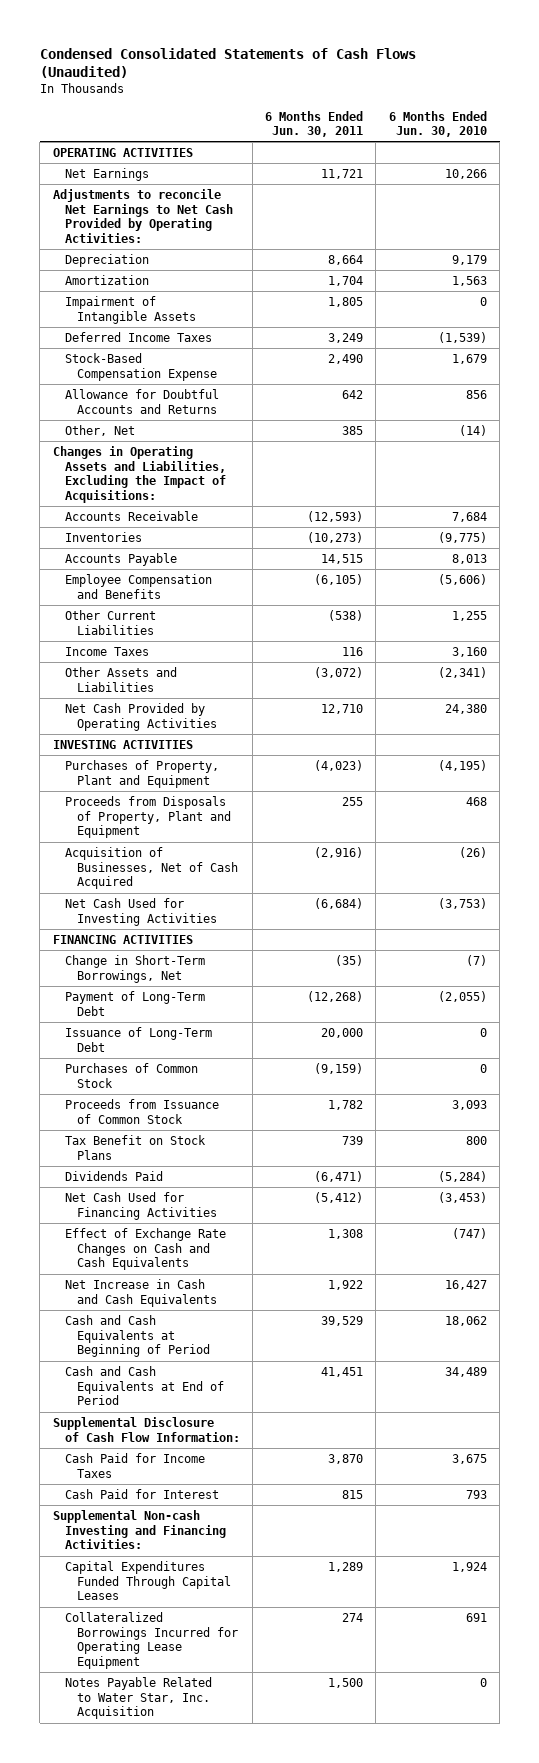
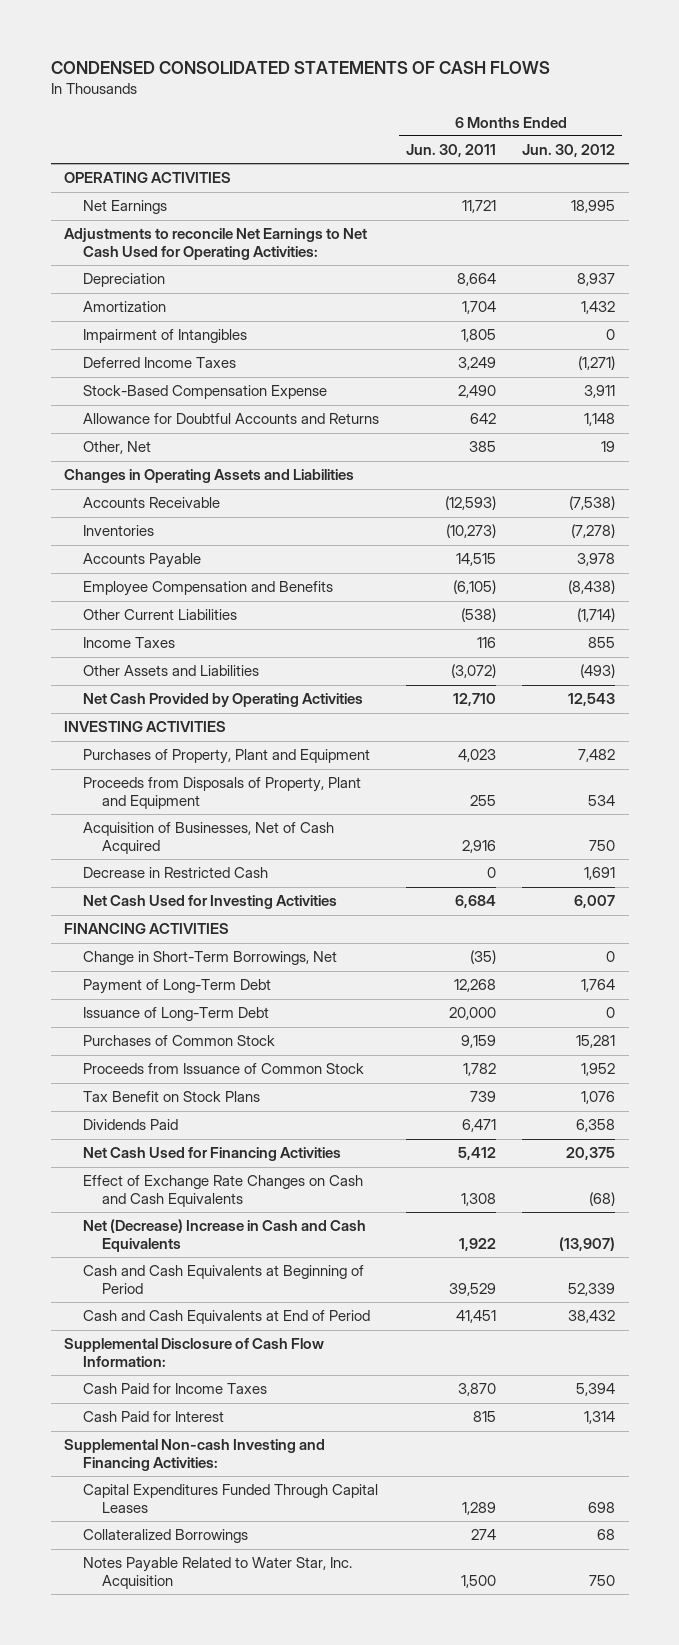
- Condensed Consolidated Statements of Cash Flows (Unaudited)
+ CONDENSED CONSOLIDATED STATEMENTS OF CASH FLOWS
- | 6 Months Ended Jun. 30, 2011 | 6 Months Ended Jun. 30, 2010
+ | 6 Months Ended Jun. 30, 2011 | 6 Months Ended Jun. 30, 2012
- Adjustments to reconcile Net Earnings to Net Cash Provided by Operating Activities:
+ Adjustments to reconcile Net Earnings to Net Cash Used for Operating Activities:
- Impairment of Intangible Assets | 1,805 | 0
+ Impairment of Intangibles | 1,805 | 0
- Changes in Operating Assets and Liabilities, Excluding the Impact of Acquisitions:
+ Changes in Operating Assets and Liabilities
- Purchases of Property, Plant and Equipment | (4,023) | (4,195)
+ Purchases of Property, Plant and Equipment | 4,023 | 7,482
- Acquisition of Businesses, Net of Cash Acquired | (2,916) | (26)
- Net Cash Used for Investing Activities | (6,684) | (3,753)
+ Acquisition of Businesses, Net of Cash Acquired | 2,916 | 750
+ Decrease in Restricted Cash | 0 | 1,691
+ Net Cash Used for Investing Activities | 6,684 | 6,007
- Payment of Long-Term Debt | (12,268) | (2,055)
+ Payment of Long-Term Debt | 12,268 | 1,764
- Purchases of Common Stock | (9,159) | 0
+ Purchases of Common Stock | 9,159 | 15,281
- Dividends Paid | (6,471) | (5,284)
- Net Cash Used for Financing Activities | (5,412) | (3,453)
+ Dividends Paid | 6,471 | 6,358
+ Net Cash Used for Financing Activities | 5,412 | 20,375
- Net Increase in Cash and Cash Equivalents | 1,922 | 16,427
+ Net (Decrease) Increase in Cash and Cash Equivalents | 1,922 | (13,907)
- Collateralized Borrowings Incurred for Operating Lease Equipment | 274 | 691
+ Collateralized Borrowings | 274 | 68

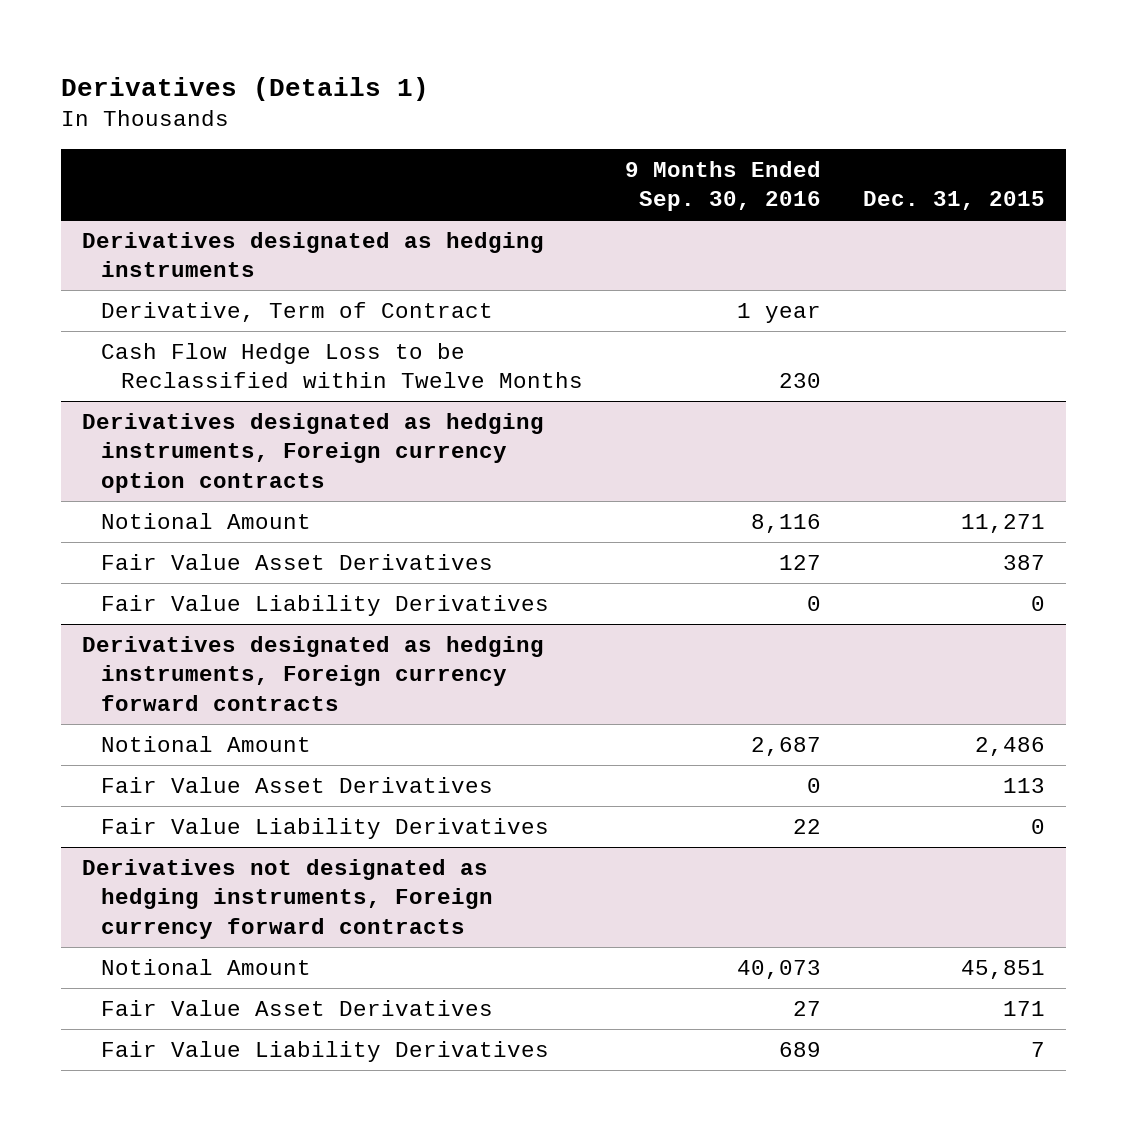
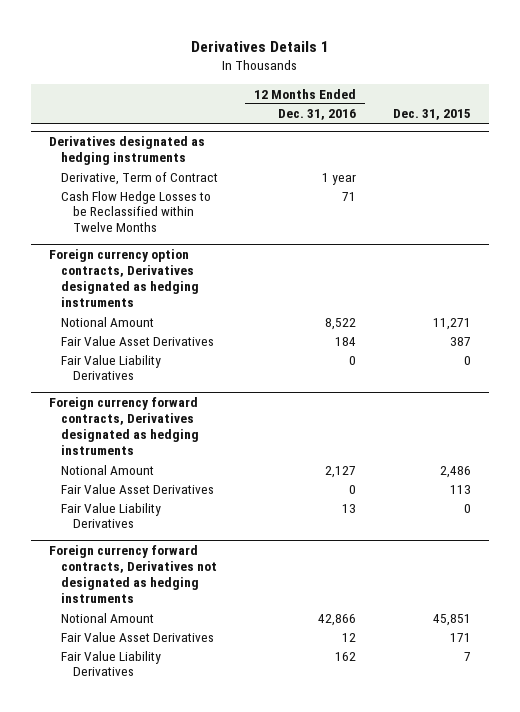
- Derivatives (Details 1)
+ Derivatives Details 1
- | 9 Months Ended Sep. 30, 2016 | Dec. 31, 2015
+ | 12 Months Ended Dec. 31, 2016 | Dec. 31, 2015
@ Derivatives designated as hedging instruments
- Cash Flow Hedge Loss to be Reclassified within Twelve Months | 230 |
- Derivatives designated as hedging instruments, Foreign currency option contracts
@ Derivatives designated as hedging instruments
+ Cash Flow Hedge Losses to be Reclassified within Twelve Months | 71 |
+ Foreign currency option contracts, Derivatives designated as hedging instruments
- Derivatives designated as hedging instruments, Foreign currency forward contracts
+ Foreign currency forward contracts, Derivatives designated as hedging instruments
- Derivatives not designated as hedging instruments, Foreign currency forward contracts
+ Foreign currency forward contracts, Derivatives not designated as hedging instruments

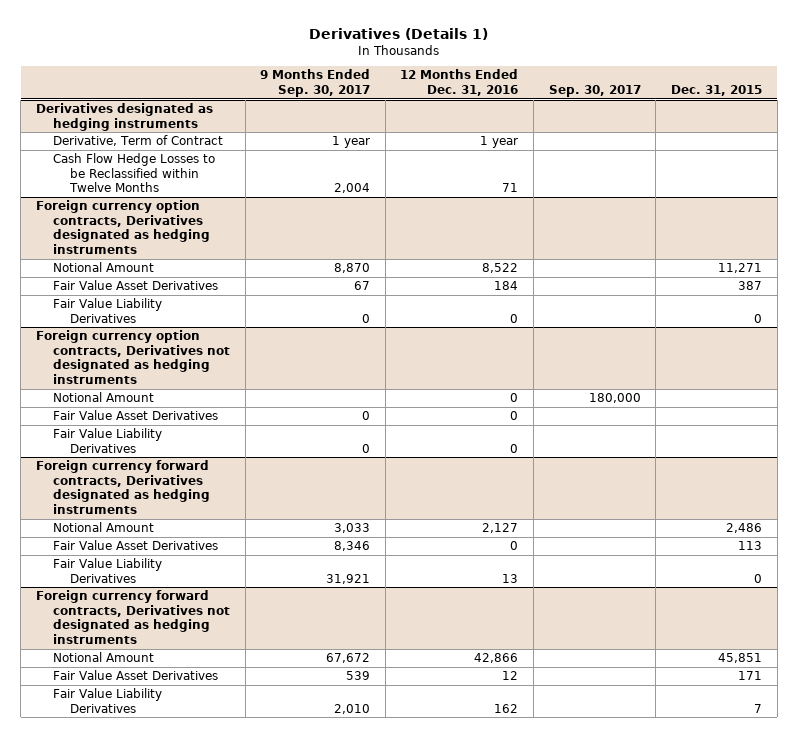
- Derivatives Details 1
+ Derivatives (Details 1)
- | 12 Months Ended Dec. 31, 2016 | Dec. 31, 2015
+ | 9 Months Ended Sep. 30, 2017 | 12 Months Ended Dec. 31, 2016 | Sep. 30, 2017 | Dec. 31, 2015
+ Foreign currency option contracts, Derivatives not designated as hedging instruments
+ Notional Amount | | 0 | 180,000 |
+ Fair Value Asset Derivatives | 0 | 0 | |
+ Fair Value Liability Derivatives | 0 | 0 | |

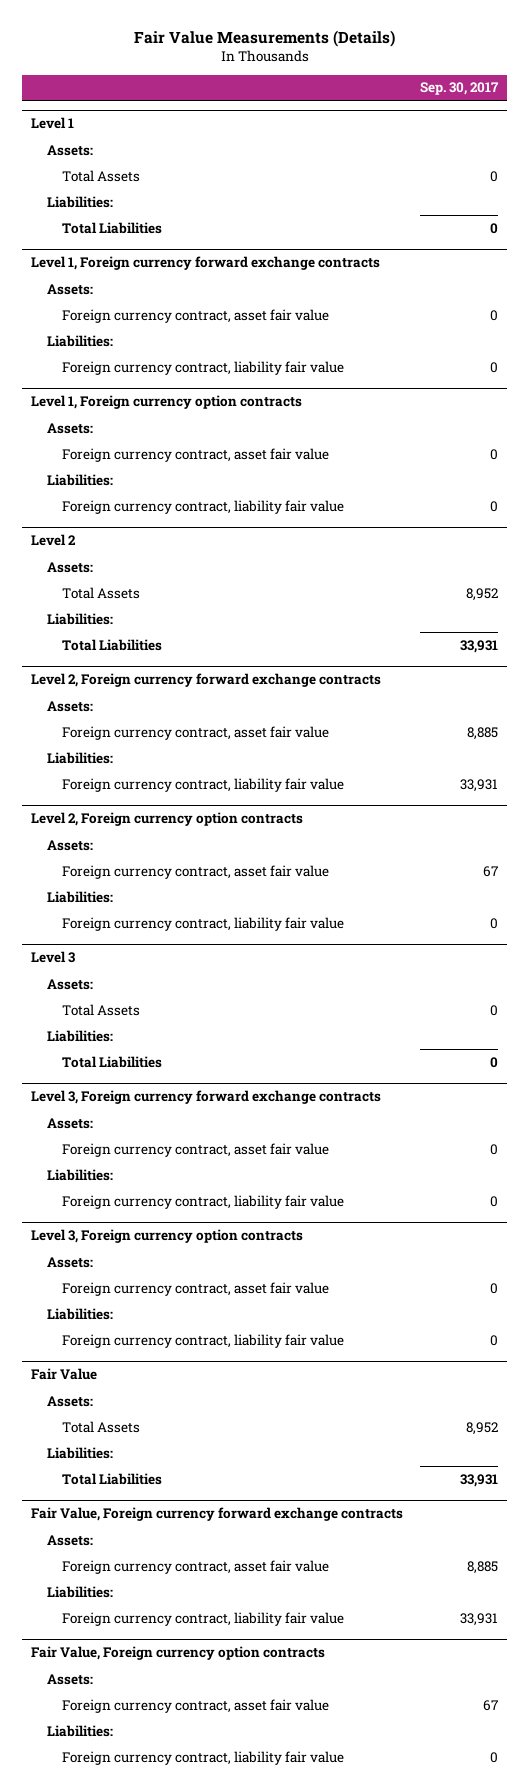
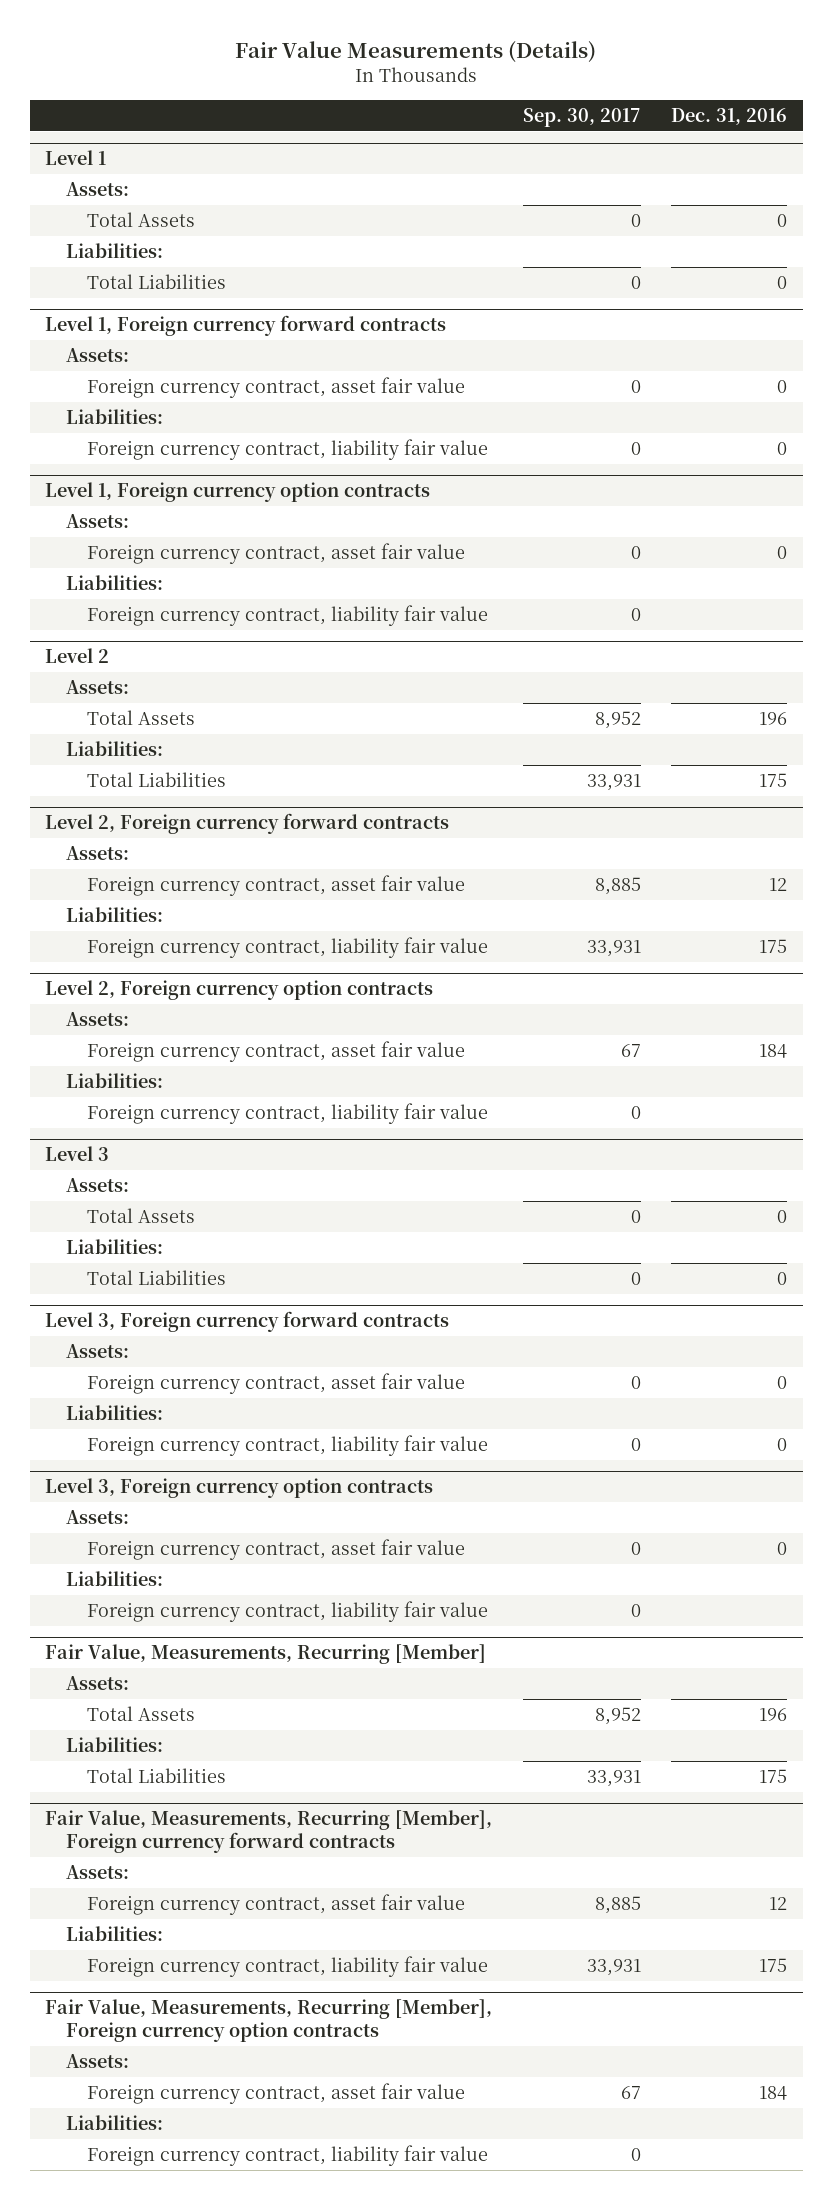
- | Sep. 30, 2017
+ | Sep. 30, 2017 | Dec. 31, 2016
- Level 1, Foreign currency forward exchange contracts
+ Level 1, Foreign currency forward contracts
- Level 2, Foreign currency forward exchange contracts
+ Level 2, Foreign currency forward contracts
- Level 3, Foreign currency forward exchange contracts
+ Level 3, Foreign currency forward contracts
- Fair Value
+ Fair Value, Measurements, Recurring [Member]
- Fair Value, Foreign currency forward exchange contracts
+ Fair Value, Measurements, Recurring [Member], Foreign currency forward contracts
- Fair Value, Foreign currency option contracts
+ Fair Value, Measurements, Recurring [Member], Foreign currency option contracts

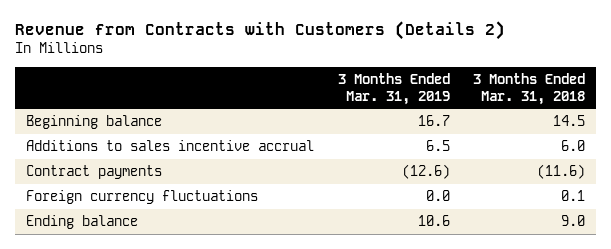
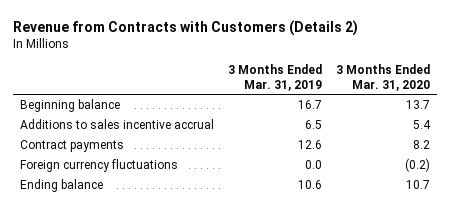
- | 3 Months Ended Mar. 31, 2019 | 3 Months Ended Mar. 31, 2018
+ | 3 Months Ended Mar. 31, 2019 | 3 Months Ended Mar. 31, 2020
- Contract payments | (12.6) | (11.6)
+ Contract payments | 12.6 | 8.2

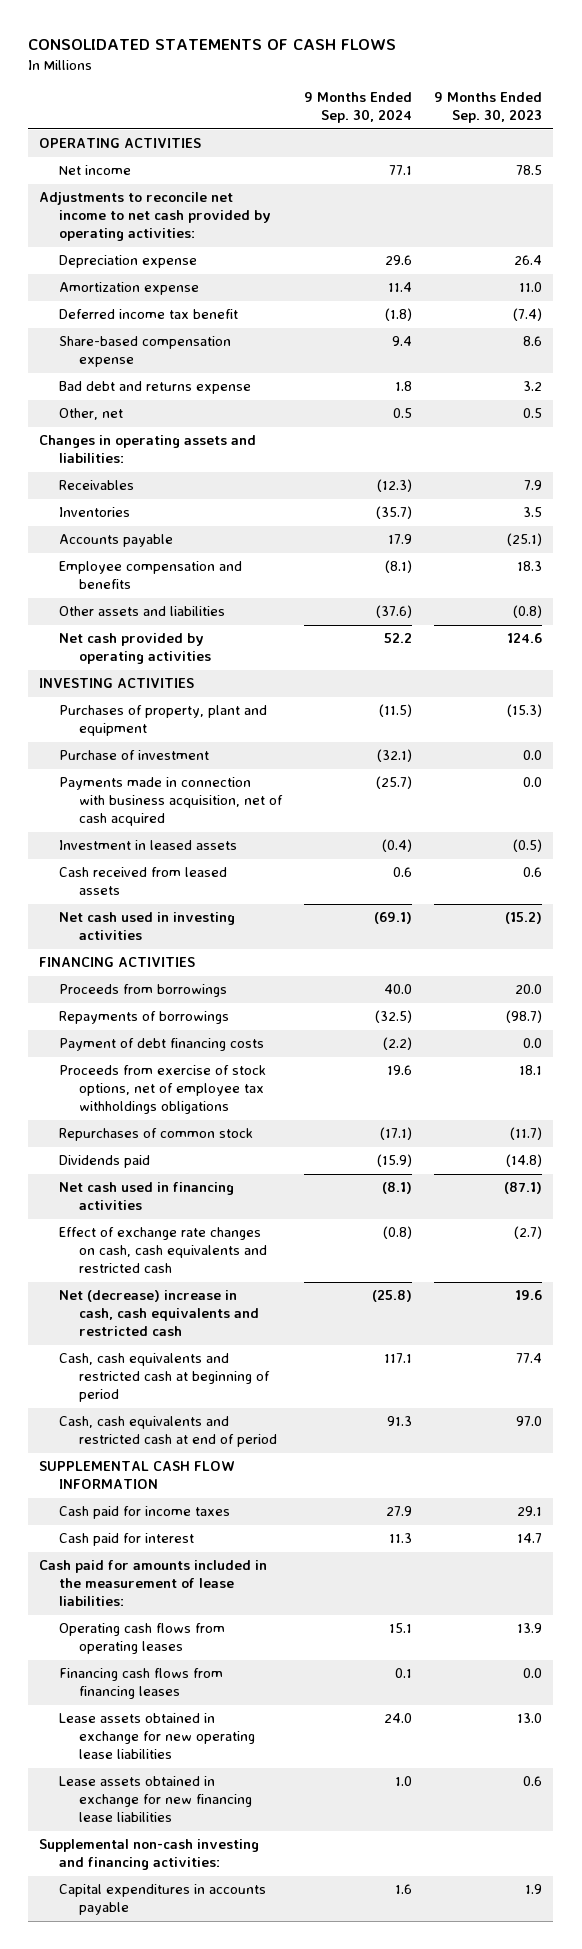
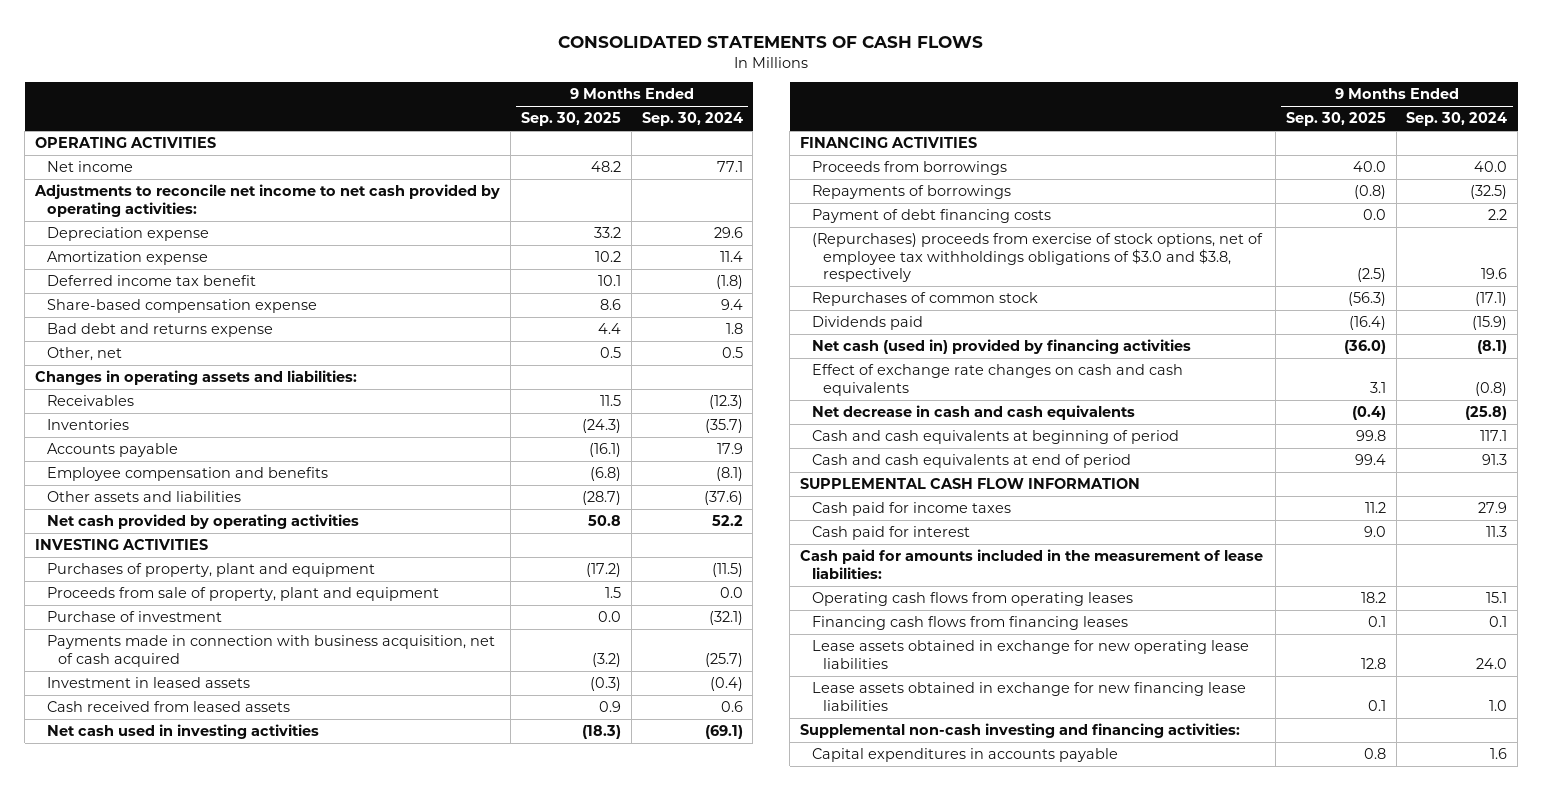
- | 9 Months Ended Sep. 30, 2024 | 9 Months Ended Sep. 30, 2023
+ | 9 Months Ended Sep. 30, 2025 | 9 Months Ended Sep. 30, 2024
+ Proceeds from sale of property, plant and equipment | 1.5 | 0.0
- Payment of debt financing costs | (2.2) | 0.0
- Proceeds from exercise of stock options, net of employee tax withholdings obligations | 19.6 | 18.1
+ Payment of debt financing costs | 0.0 | 2.2
+ (Repurchases) proceeds from exercise of stock options, net of employee tax withholdings obligations of $3.0 and $3.8, respectively | (2.5) | 19.6
- Net cash used in financing activities | (8.1) | (87.1)
- Effect of exchange rate changes on cash, cash equivalents and restricted cash | (0.8) | (2.7)
- Net (decrease) increase in cash, cash equivalents and restricted cash | (25.8) | 19.6
- Cash, cash equivalents and restricted cash at beginning of period | 117.1 | 77.4
- Cash, cash equivalents and restricted cash at end of period | 91.3 | 97.0
+ Net cash (used in) provided by financing activities | (36.0) | (8.1)
+ Effect of exchange rate changes on cash and cash equivalents | 3.1 | (0.8)
+ Net decrease in cash and cash equivalents | (0.4) | (25.8)
+ Cash and cash equivalents at beginning of period | 99.8 | 117.1
+ Cash and cash equivalents at end of period | 99.4 | 91.3

